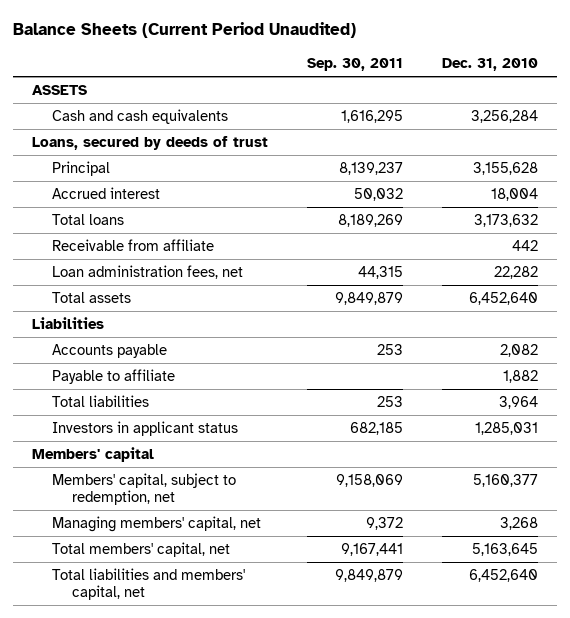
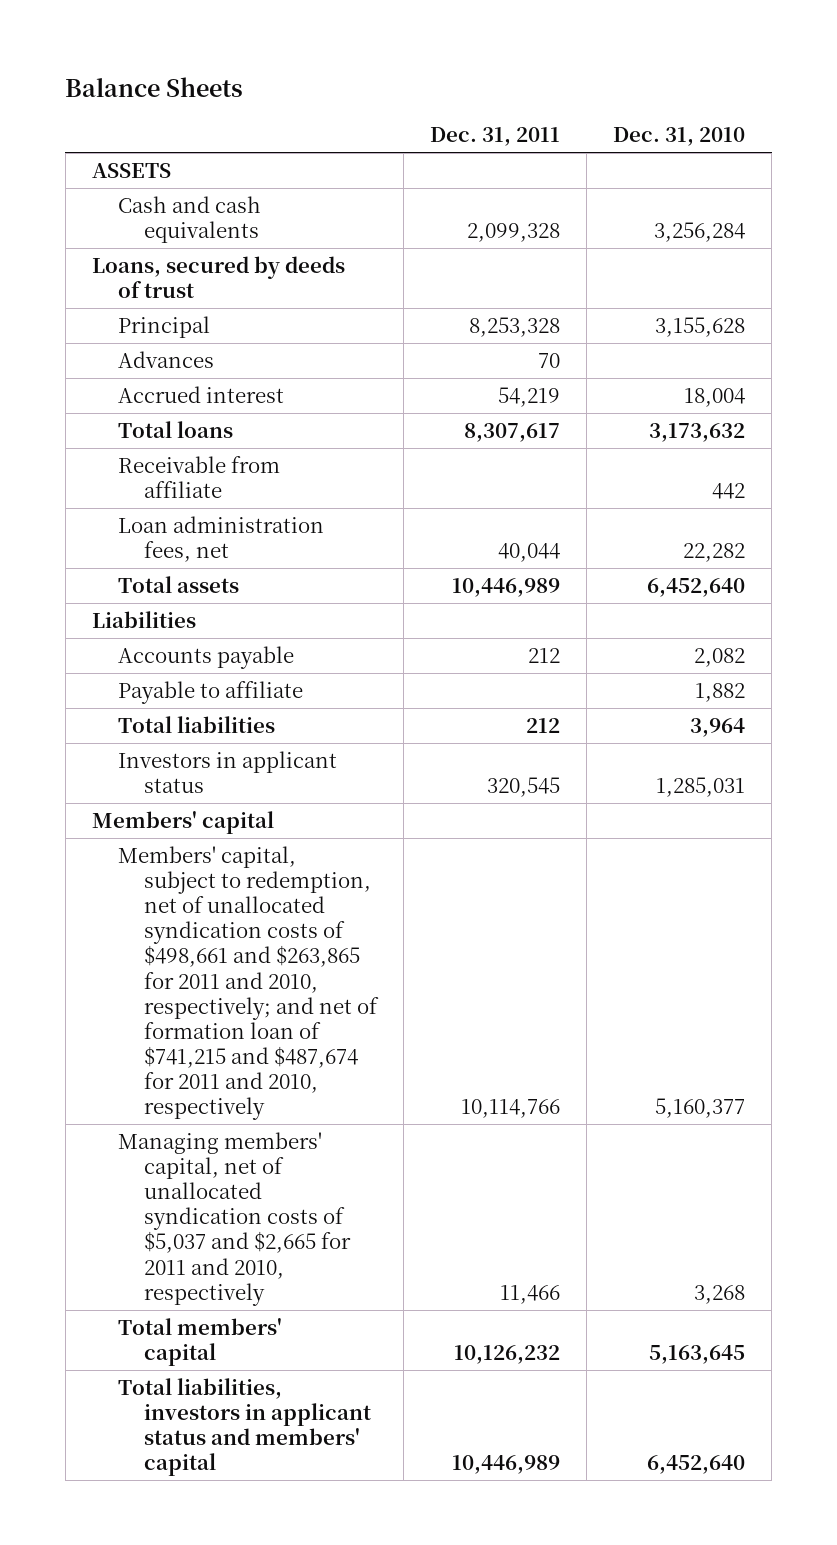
- Balance Sheets (Current Period Unaudited)
+ Balance Sheets
- | Sep. 30, 2011 | Dec. 31, 2010
+ | Dec. 31, 2011 | Dec. 31, 2010
+ Advances | 70 |
- Members' capital, subject to redemption, net | 9,158,069 | 5,160,377
- Managing members' capital, net | 9,372 | 3,268
- Total members' capital, net | 9,167,441 | 5,163,645
- Total liabilities and members' capital, net | 9,849,879 | 6,452,640
+ Members' capital, subject to redemption, net of unallocated syndication costs of $498,661 and $263,865 for 2011 and 2010, respectively; and net of formation loan of $741,215 and $487,674 for 2011 and 2010, respectively | 10,114,766 | 5,160,377
+ Managing members' capital, net of unallocated syndication costs of $5,037 and $2,665 for 2011 and 2010, respectively | 11,466 | 3,268
+ Total members' capital | 10,126,232 | 5,163,645
+ Total liabilities, investors in applicant status and members' capital | 10,446,989 | 6,452,640

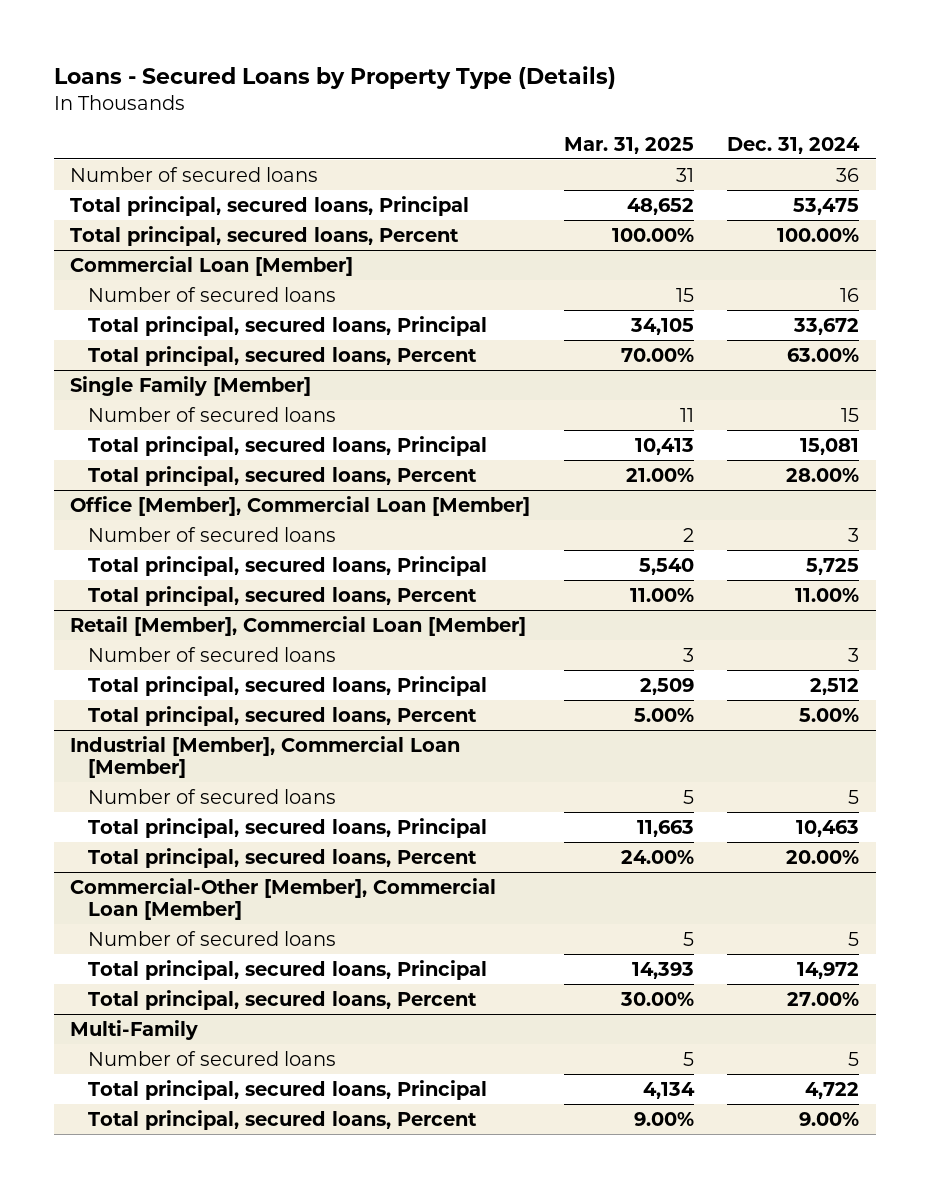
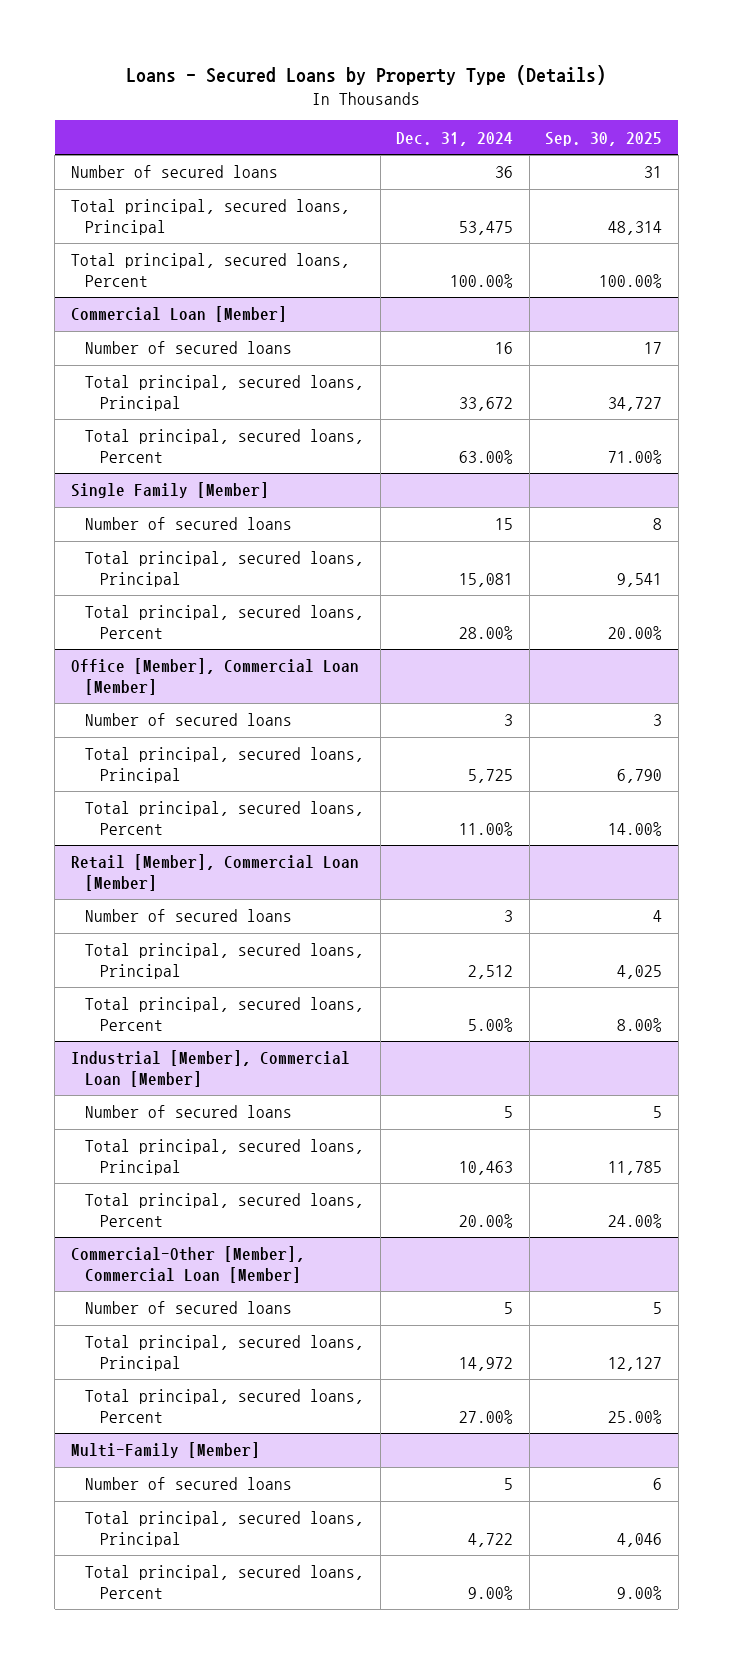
- | Mar. 31, 2025 | Dec. 31, 2024
+ | Dec. 31, 2024 | Sep. 30, 2025
- Multi-Family
+ Multi-Family [Member]

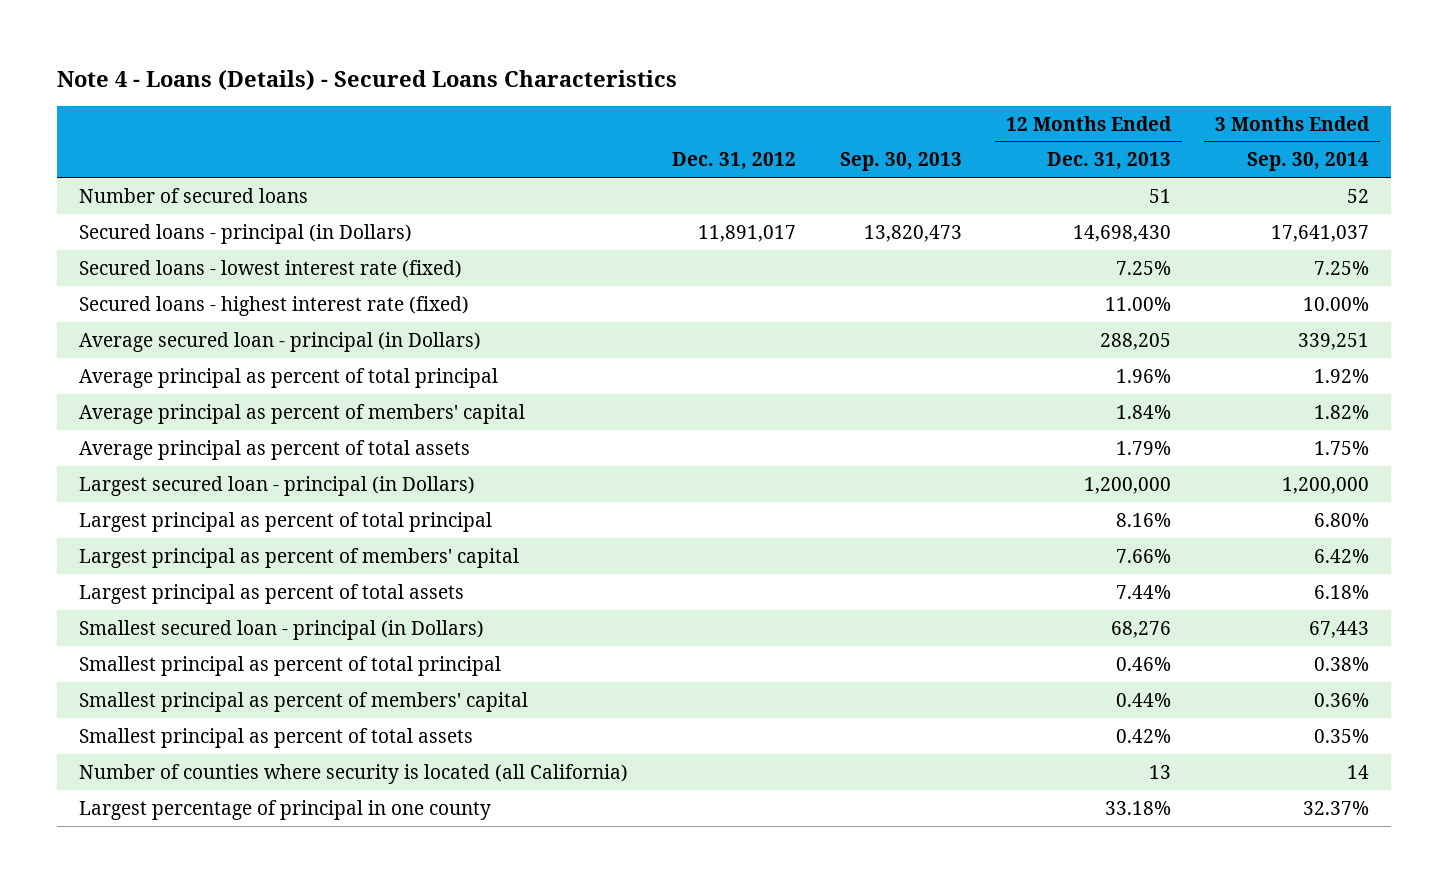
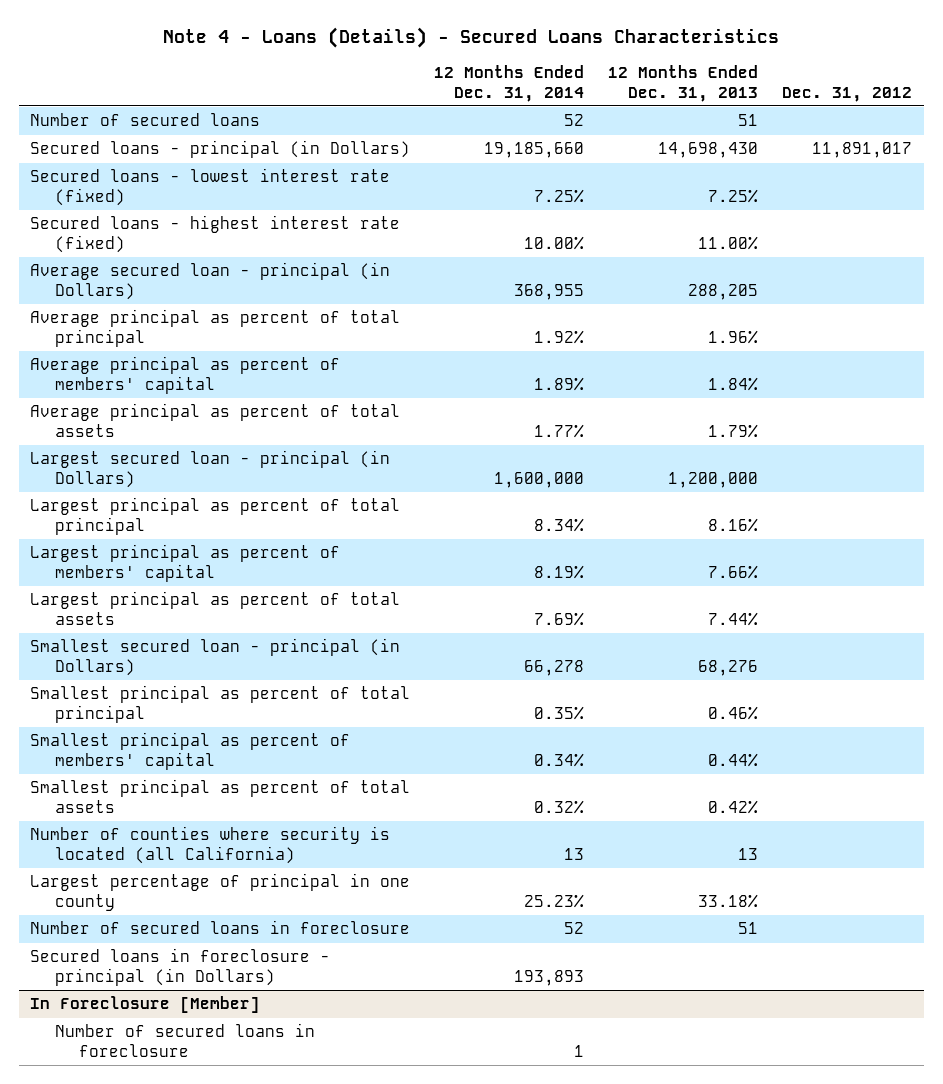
- | Dec. 31, 2012 | Sep. 30, 2013 | 12 Months Ended Dec. 31, 2013 | 3 Months Ended Sep. 30, 2014
+ | 12 Months Ended Dec. 31, 2014 | 12 Months Ended Dec. 31, 2013 | Dec. 31, 2012
+ Number of secured loans in foreclosure | 52 | 51 |
+ Secured loans in foreclosure - principal (in Dollars) | 193,893 | |
+ In Foreclosure [Member]
+ Number of secured loans in foreclosure | 1 | |

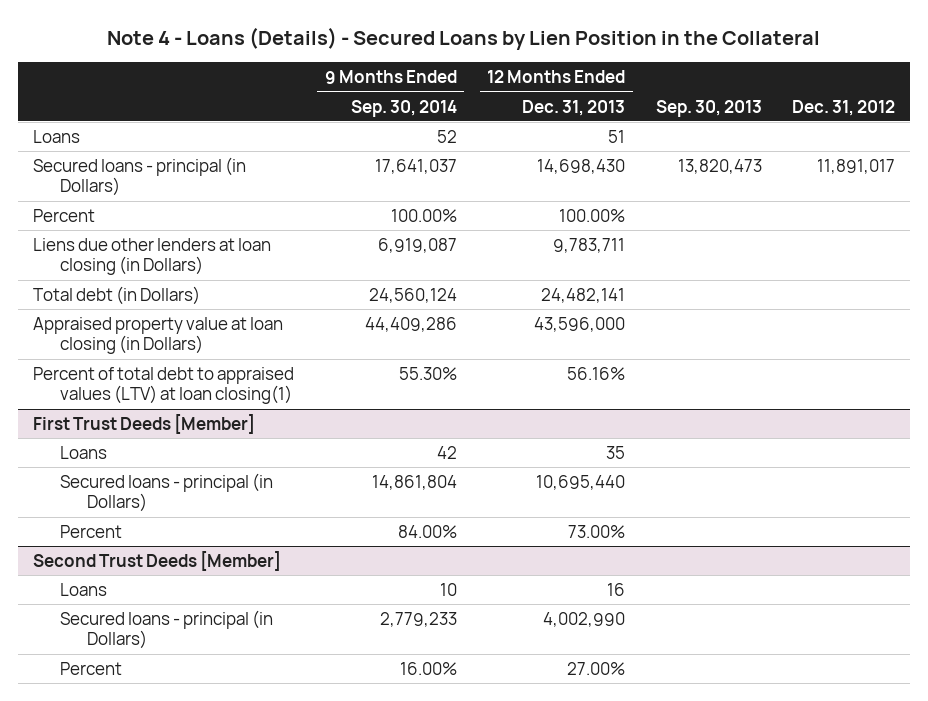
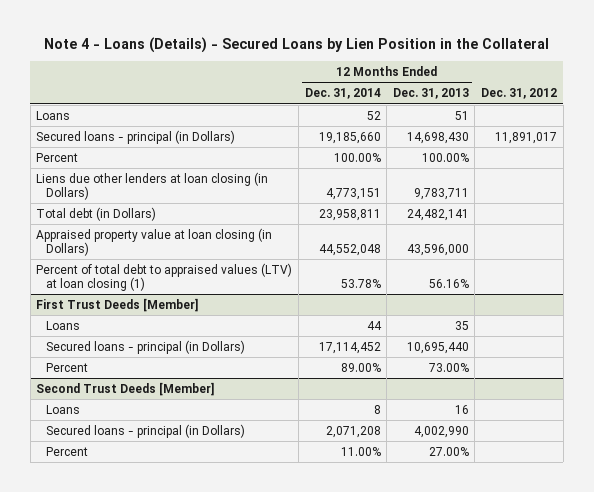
- | 9 Months Ended Sep. 30, 2014 | 12 Months Ended Dec. 31, 2013 | Sep. 30, 2013 | Dec. 31, 2012
+ | 12 Months Ended Dec. 31, 2014 | 12 Months Ended Dec. 31, 2013 | Dec. 31, 2012
- Percent of total debt to appraised values (LTV) at loan closing(1) | 55.30% | 56.16% | |
+ Percent of total debt to appraised values (LTV) at loan closing (1) | 53.78% | 56.16% |

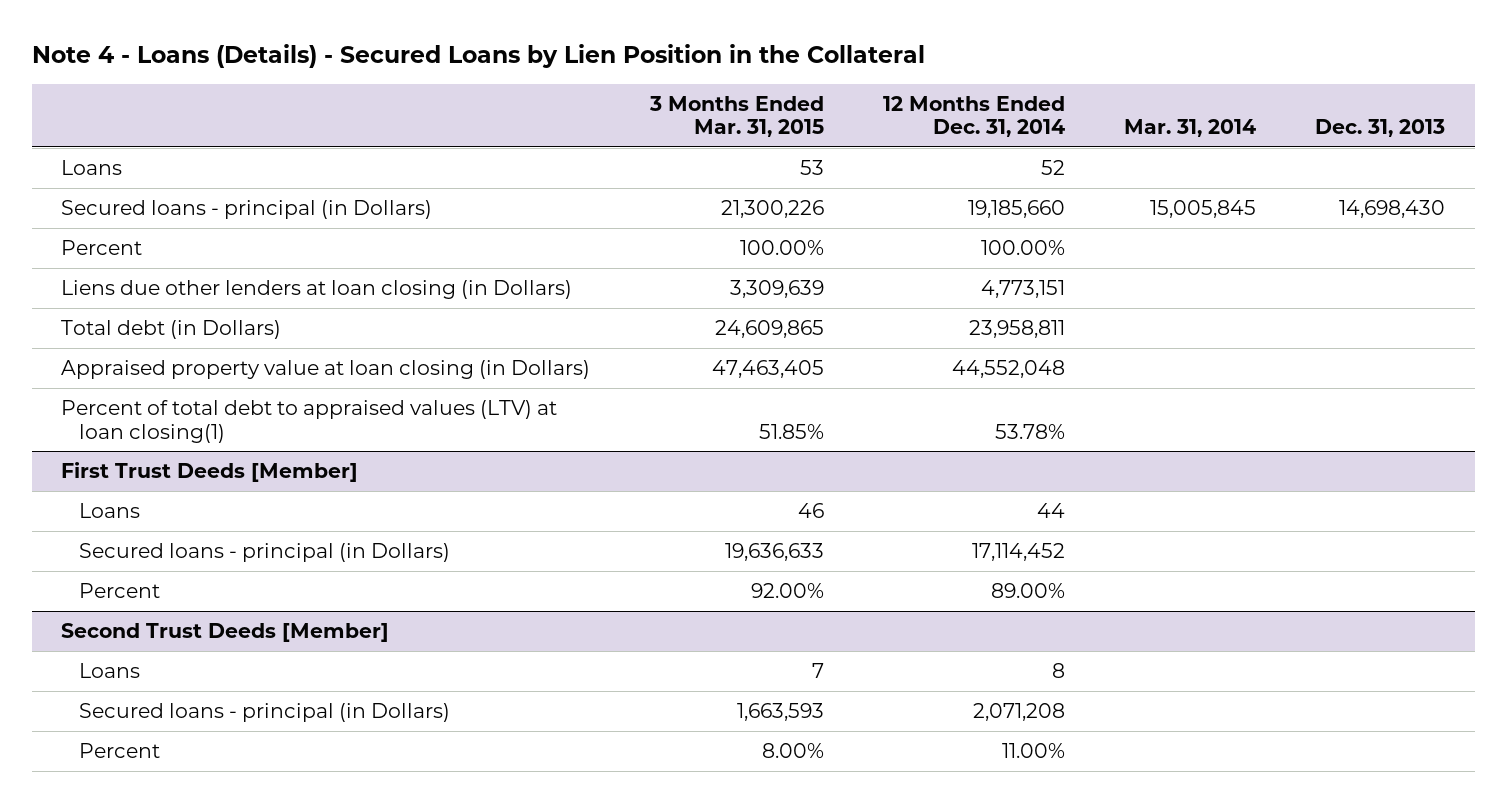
- | 12 Months Ended Dec. 31, 2014 | 12 Months Ended Dec. 31, 2013 | Dec. 31, 2012
+ | 3 Months Ended Mar. 31, 2015 | 12 Months Ended Dec. 31, 2014 | Mar. 31, 2014 | Dec. 31, 2013
- Percent of total debt to appraised values (LTV) at loan closing (1) | 53.78% | 56.16% |
+ Percent of total debt to appraised values (LTV) at loan closing(1) | 51.85% | 53.78% | |

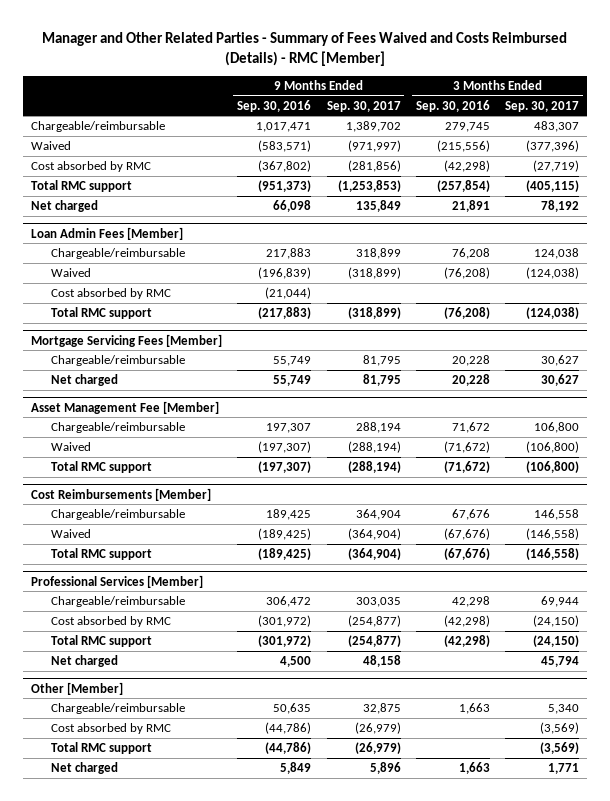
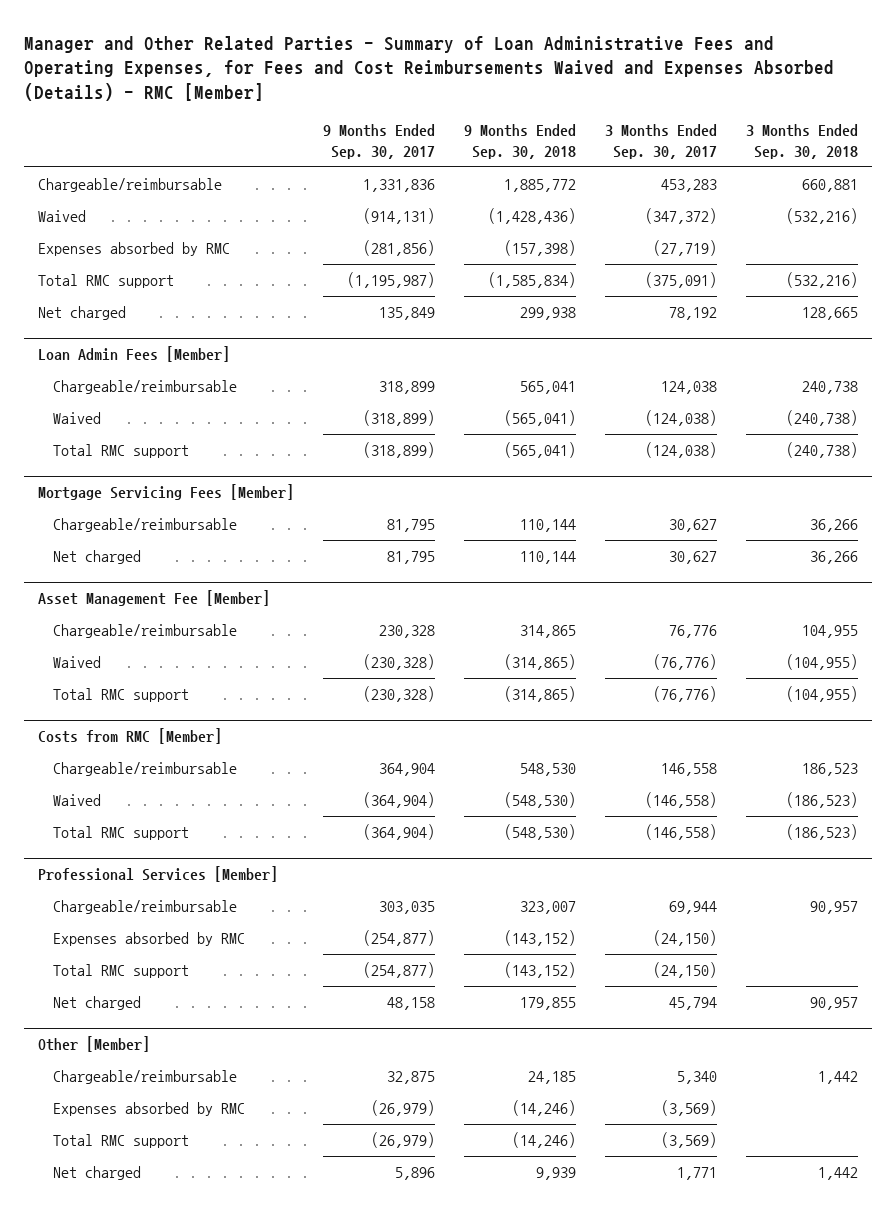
- Manager and Other Related Parties - Summary of Fees Waived and Costs Reimbursed (Details) - RMC [Member]
+ Manager and Other Related Parties - Summary of Loan Administrative Fees and Operating Expenses, for Fees and Cost Reimbursements Waived and Expenses Absorbed (Details) - RMC [Member]
- | 9 Months Ended Sep. 30, 2016 | 9 Months Ended Sep. 30, 2017 | 3 Months Ended Sep. 30, 2016 | 3 Months Ended Sep. 30, 2017
+ | 9 Months Ended Sep. 30, 2017 | 9 Months Ended Sep. 30, 2018 | 3 Months Ended Sep. 30, 2017 | 3 Months Ended Sep. 30, 2018
- Chargeable/reimbursable | 1,017,471 | 1,389,702 | 279,745 | 483,307
- Waived | (583,571) | (971,997) | (215,556) | (377,396)
- Cost absorbed by RMC | (367,802) | (281,856) | (42,298) | (27,719)
- Total RMC support | (951,373) | (1,253,853) | (257,854) | (405,115)
+ Chargeable/reimbursable | 1,331,836 | 1,885,772 | 453,283 | 660,881
+ Waived | (914,131) | (1,428,436) | (347,372) | (532,216)
+ Expenses absorbed by RMC | (281,856) | (157,398) | (27,719) |
+ Total RMC support | (1,195,987) | (1,585,834) | (375,091) | (532,216)
@ Loan Admin Fees [Member]
- Cost absorbed by RMC | (21,044) | | |
@ Asset Management Fee [Member]
- Chargeable/reimbursable | 197,307 | 288,194 | 71,672 | 106,800
- Waived | (197,307) | (288,194) | (71,672) | (106,800)
- Total RMC support | (197,307) | (288,194) | (71,672) | (106,800)
- Cost Reimbursements [Member]
@ Asset Management Fee [Member]
+ Chargeable/reimbursable | 230,328 | 314,865 | 76,776 | 104,955
+ Waived | (230,328) | (314,865) | (76,776) | (104,955)
+ Total RMC support | (230,328) | (314,865) | (76,776) | (104,955)
+ Costs from RMC [Member]
@ Professional Services [Member]
- Cost absorbed by RMC | (301,972) | (254,877) | (42,298) | (24,150)
+ Expenses absorbed by RMC | (254,877) | (143,152) | (24,150) |
@ Other [Member]
- Cost absorbed by RMC | (44,786) | (26,979) | | (3,569)
+ Expenses absorbed by RMC | (26,979) | (14,246) | (3,569) |

